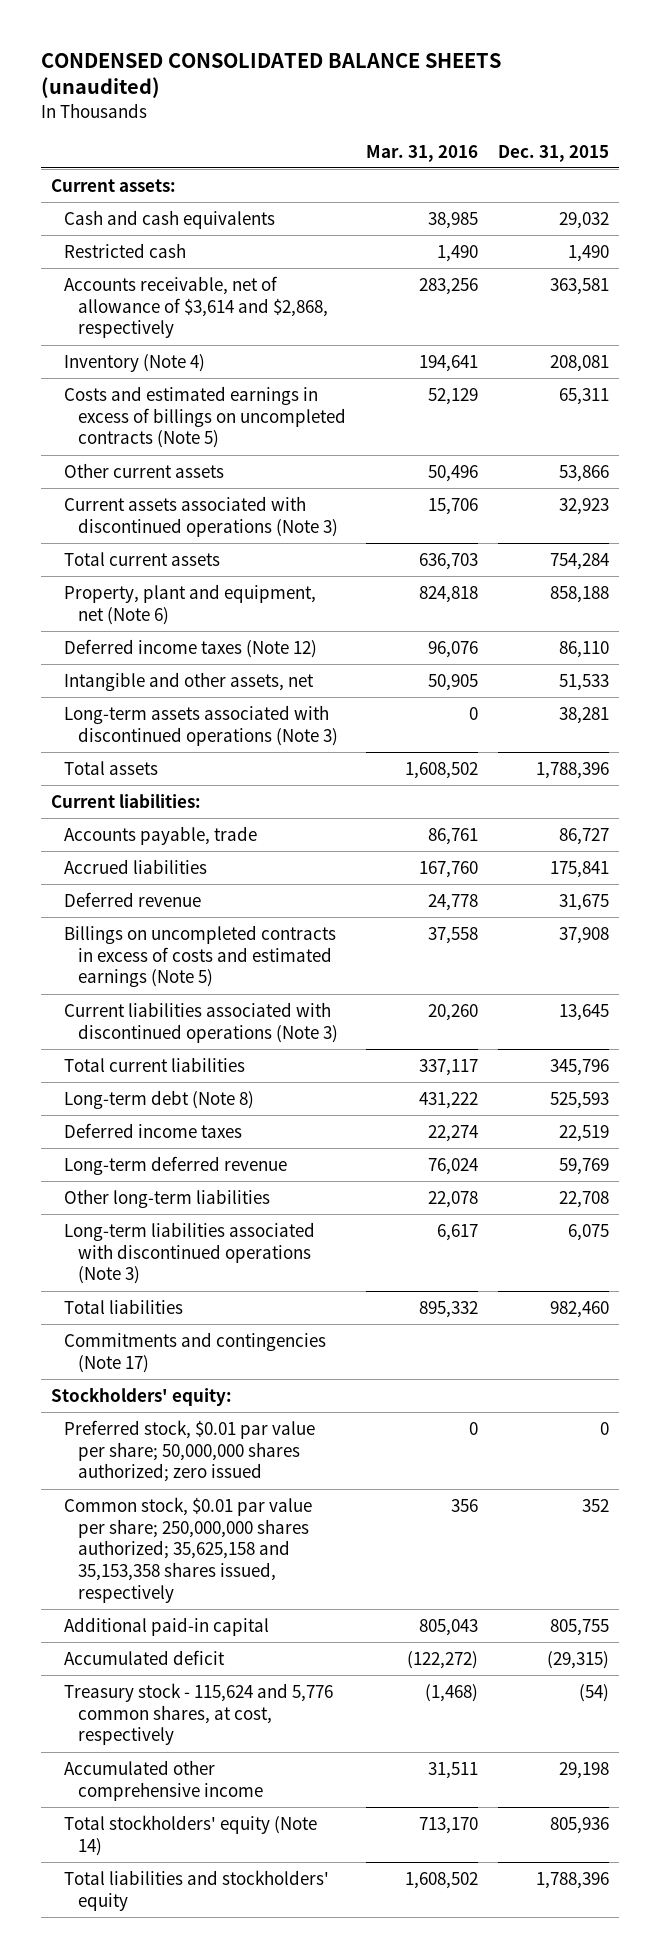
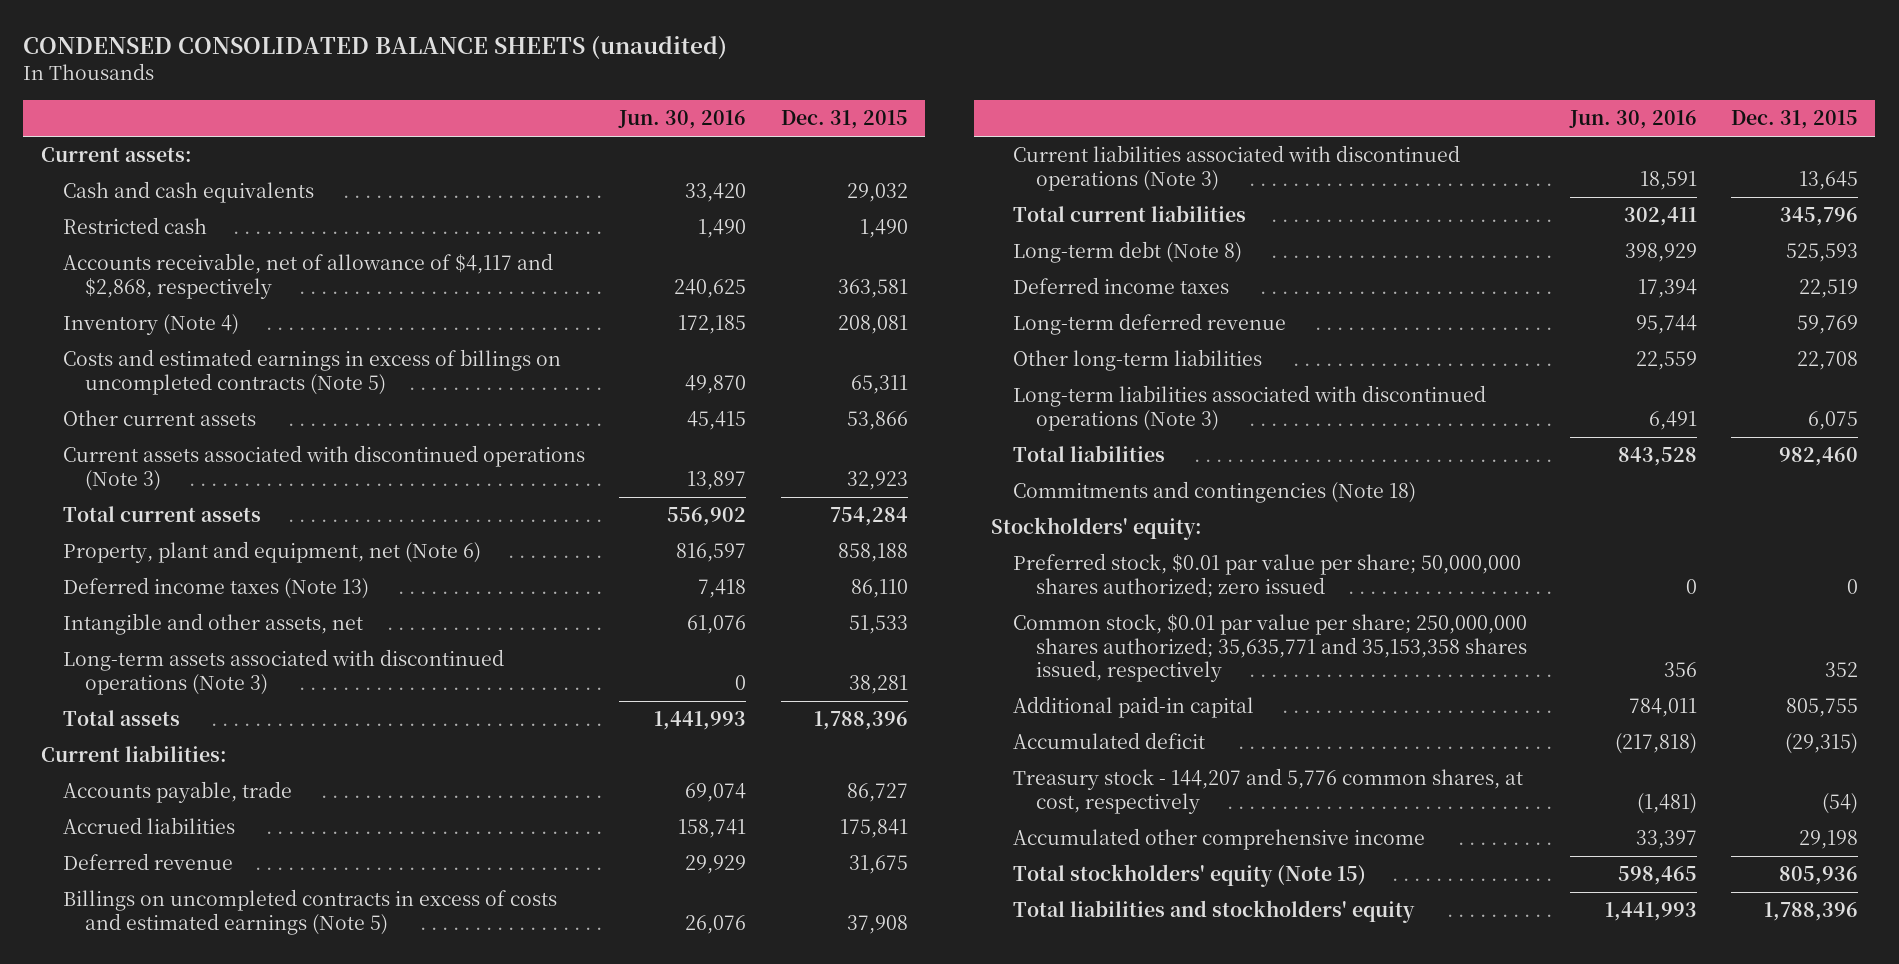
- | Mar. 31, 2016 | Dec. 31, 2015
+ | Jun. 30, 2016 | Dec. 31, 2015
- Accounts receivable, net of allowance of $3,614 and $2,868, respectively | 283,256 | 363,581
+ Accounts receivable, net of allowance of $4,117 and $2,868, respectively | 240,625 | 363,581
- Deferred income taxes (Note 12) | 96,076 | 86,110
+ Deferred income taxes (Note 13) | 7,418 | 86,110
- Commitments and contingencies (Note 17)
+ Commitments and contingencies (Note 18)
- Common stock, $0.01 par value per share; 250,000,000 shares authorized; 35,625,158 and 35,153,358 shares issued, respectively | 356 | 352
+ Common stock, $0.01 par value per share; 250,000,000 shares authorized; 35,635,771 and 35,153,358 shares issued, respectively | 356 | 352
- Treasury stock - 115,624 and 5,776 common shares, at cost, respectively | (1,468) | (54)
+ Treasury stock - 144,207 and 5,776 common shares, at cost, respectively | (1,481) | (54)
- Total stockholders' equity (Note 14) | 713,170 | 805,936
+ Total stockholders' equity (Note 15) | 598,465 | 805,936

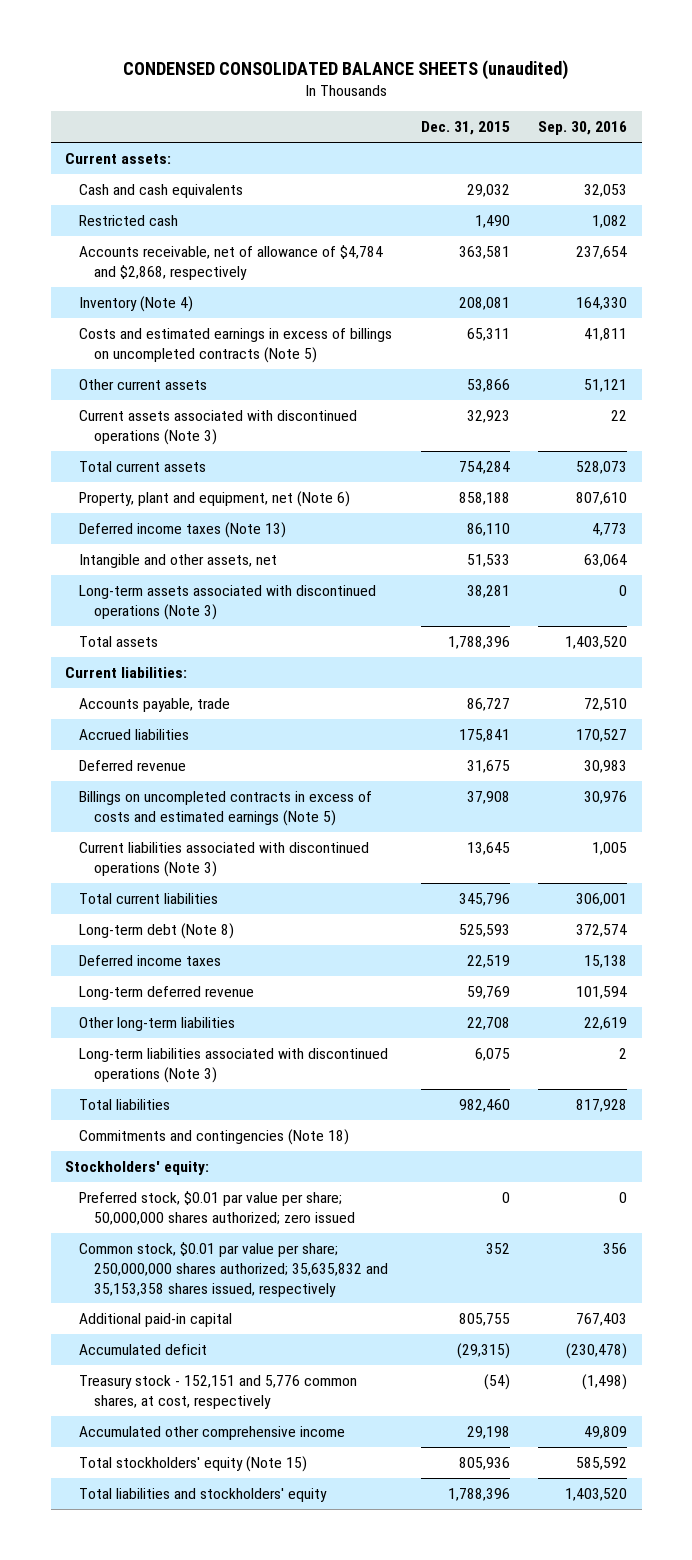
- | Jun. 30, 2016 | Dec. 31, 2015
+ | Dec. 31, 2015 | Sep. 30, 2016
- Accounts receivable, net of allowance of $4,117 and $2,868, respectively | 240,625 | 363,581
+ Accounts receivable, net of allowance of $4,784 and $2,868, respectively | 363,581 | 237,654
- Common stock, $0.01 par value per share; 250,000,000 shares authorized; 35,635,771 and 35,153,358 shares issued, respectively | 356 | 352
+ Common stock, $0.01 par value per share; 250,000,000 shares authorized; 35,635,832 and 35,153,358 shares issued, respectively | 352 | 356
- Treasury stock - 144,207 and 5,776 common shares, at cost, respectively | (1,481) | (54)
+ Treasury stock - 152,151 and 5,776 common shares, at cost, respectively | (54) | (1,498)

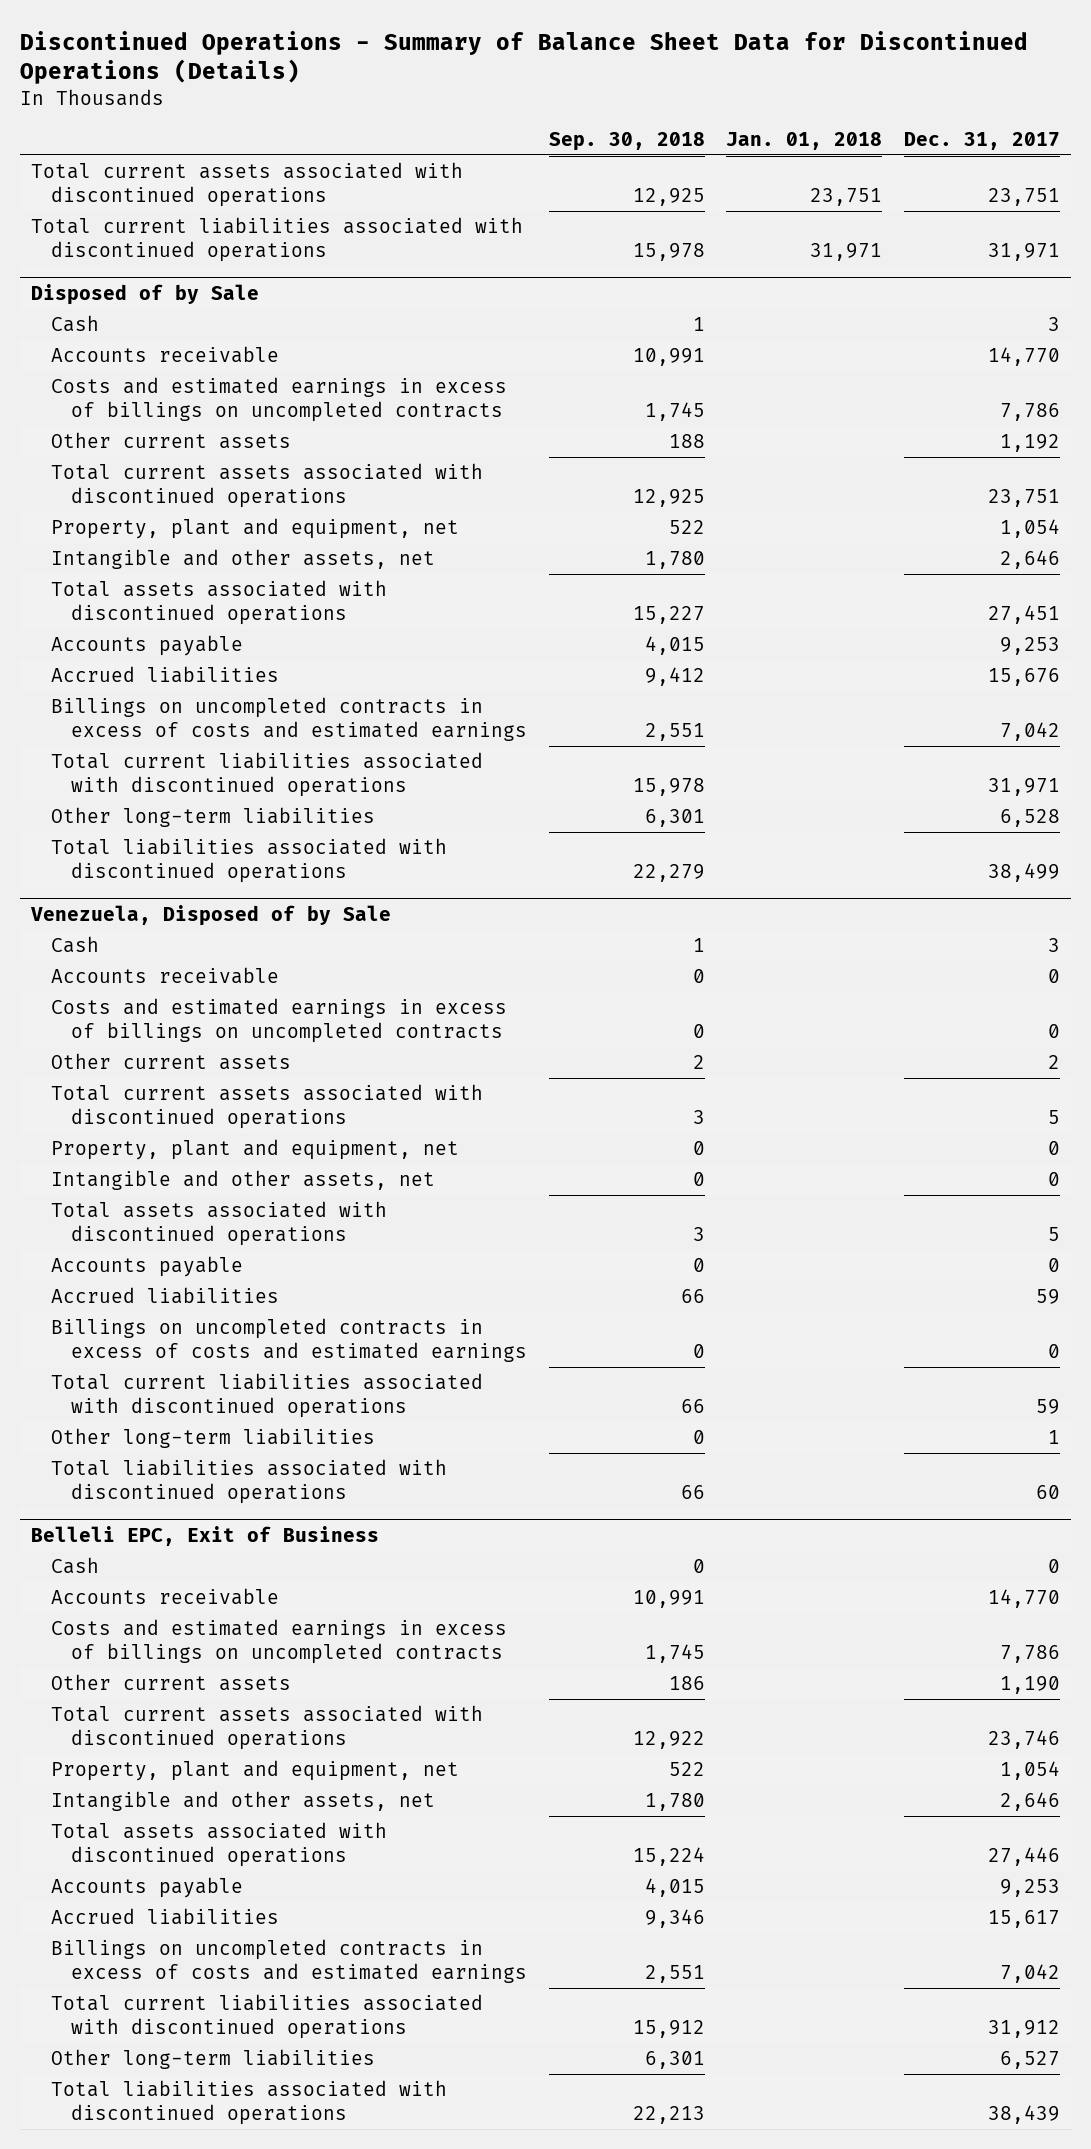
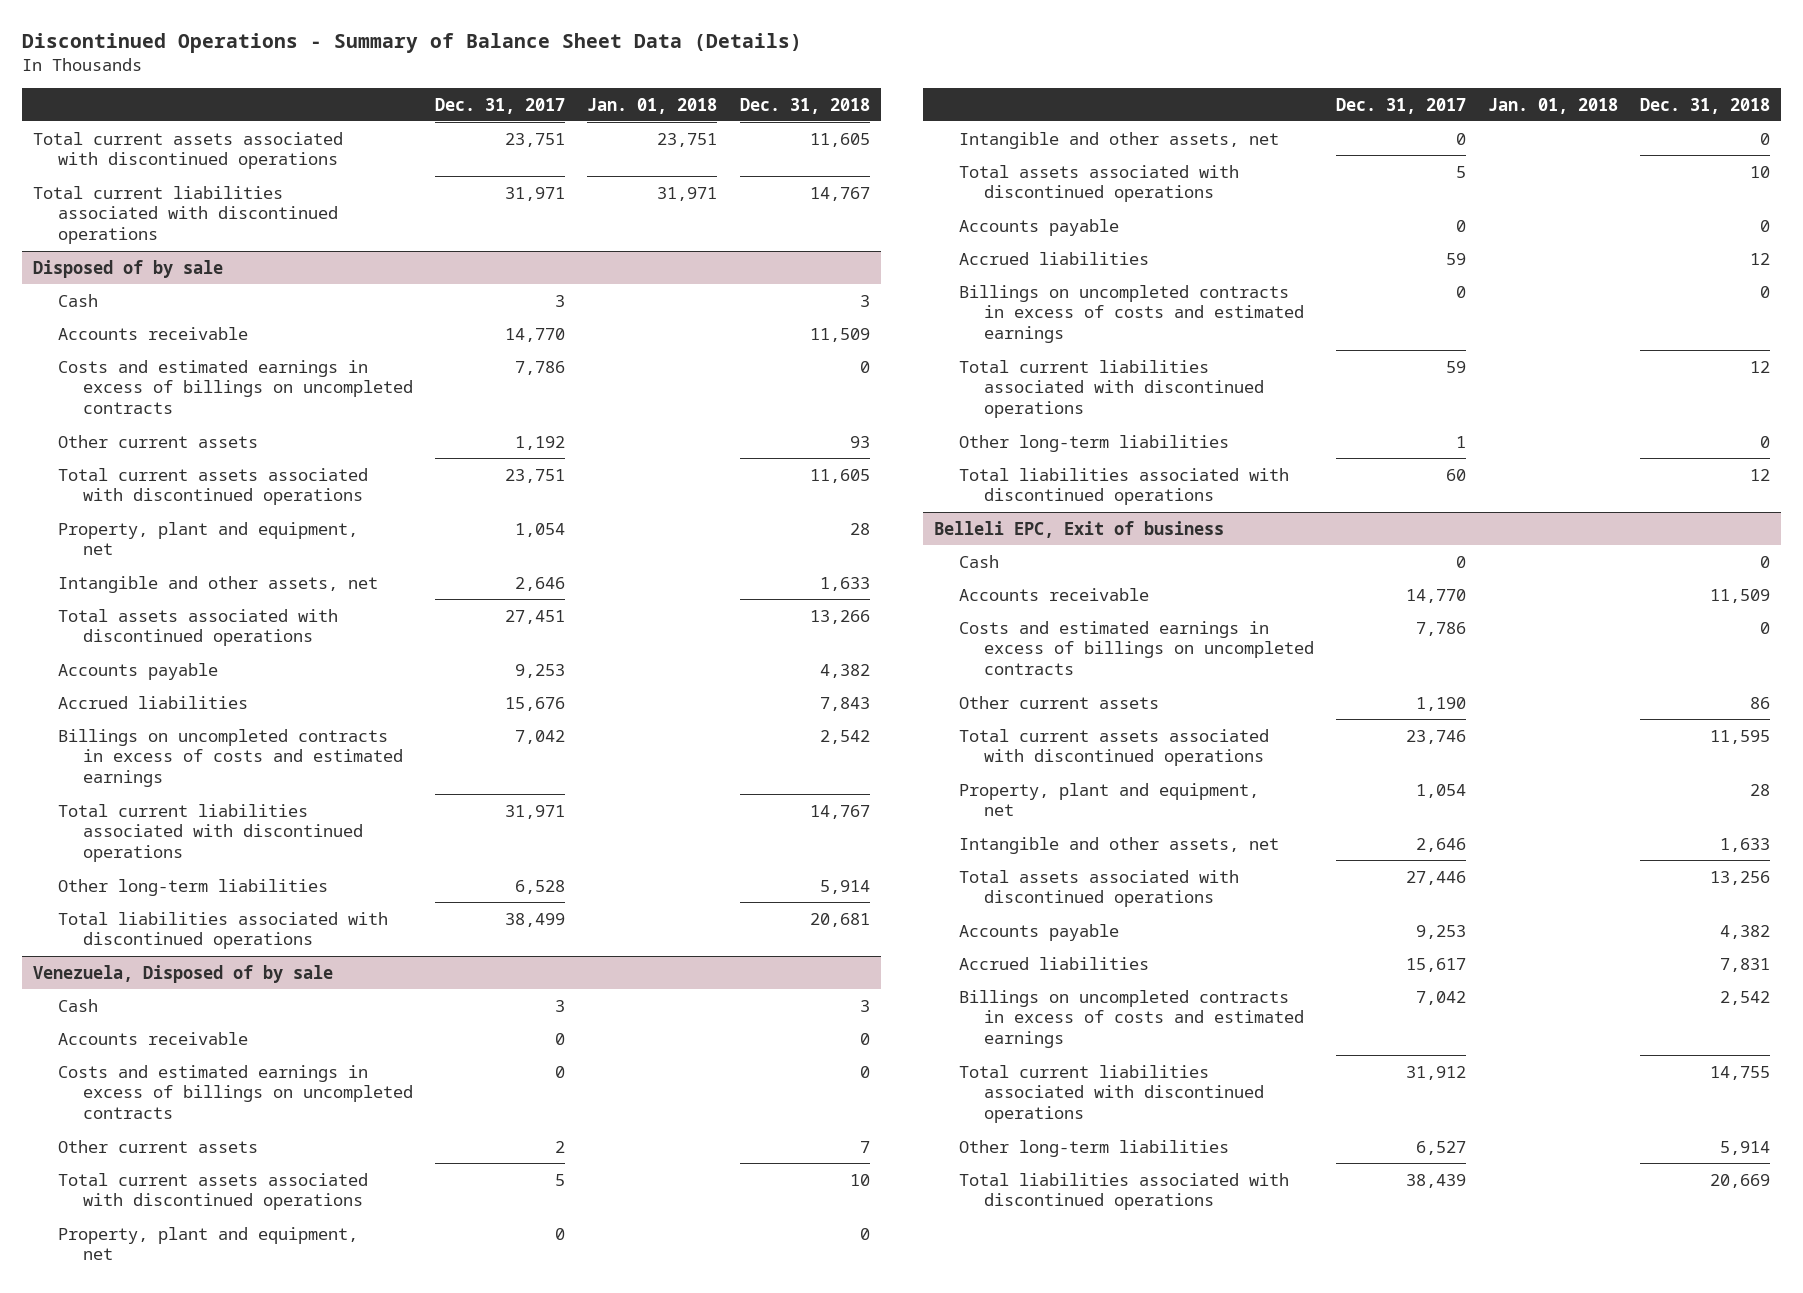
- Discontinued Operations - Summary of Balance Sheet Data for Discontinued Operations (Details)
+ Discontinued Operations - Summary of Balance Sheet Data (Details)
- | Sep. 30, 2018 | Jan. 01, 2018 | Dec. 31, 2017
+ | Dec. 31, 2017 | Jan. 01, 2018 | Dec. 31, 2018
- Disposed of by Sale
+ Disposed of by sale
- Venezuela, Disposed of by Sale
+ Venezuela, Disposed of by sale
- Belleli EPC, Exit of Business
+ Belleli EPC, Exit of business

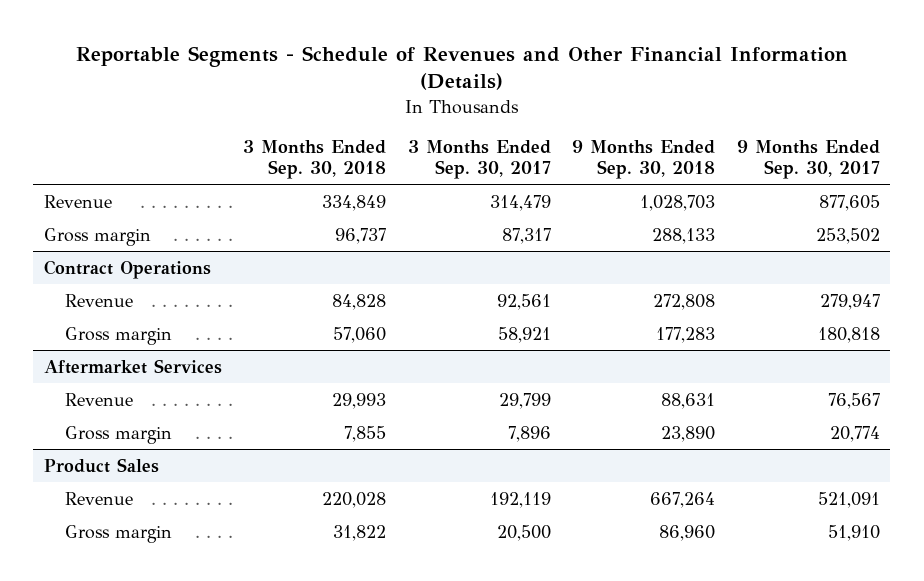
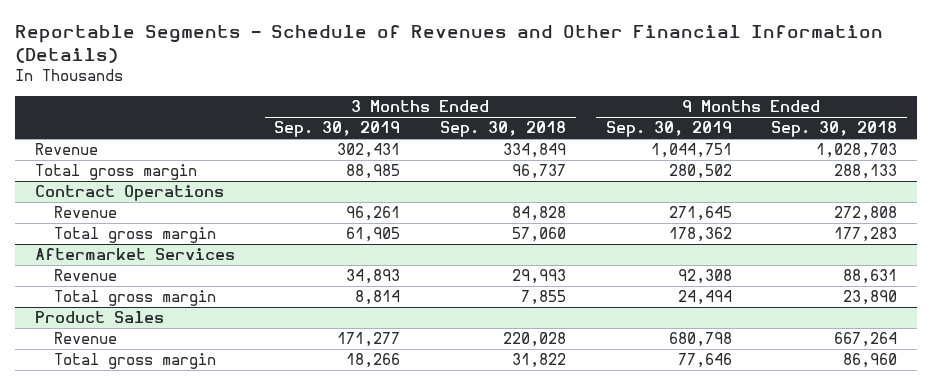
- | 3 Months Ended Sep. 30, 2018 | 3 Months Ended Sep. 30, 2017 | 9 Months Ended Sep. 30, 2018 | 9 Months Ended Sep. 30, 2017
+ | 3 Months Ended Sep. 30, 2019 | 3 Months Ended Sep. 30, 2018 | 9 Months Ended Sep. 30, 2019 | 9 Months Ended Sep. 30, 2018
- Gross margin | 96,737 | 87,317 | 288,133 | 253,502
+ Total gross margin | 88,985 | 96,737 | 280,502 | 288,133
@ Contract Operations
- Gross margin | 57,060 | 58,921 | 177,283 | 180,818
+ Total gross margin | 61,905 | 57,060 | 178,362 | 177,283
@ Aftermarket Services
- Gross margin | 7,855 | 7,896 | 23,890 | 20,774
+ Total gross margin | 8,814 | 7,855 | 24,494 | 23,890
@ Product Sales
- Gross margin | 31,822 | 20,500 | 86,960 | 51,910
+ Total gross margin | 18,266 | 31,822 | 77,646 | 86,960

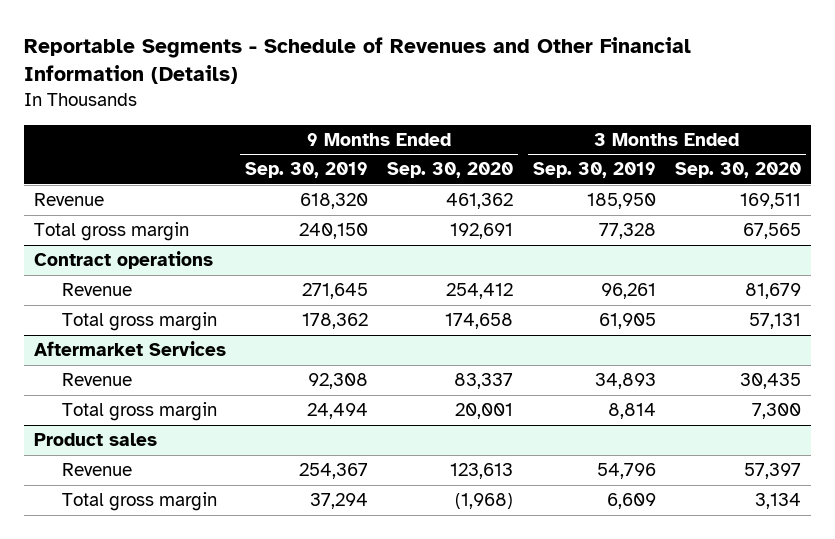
- | 3 Months Ended Sep. 30, 2019 | 3 Months Ended Sep. 30, 2018 | 9 Months Ended Sep. 30, 2019 | 9 Months Ended Sep. 30, 2018
+ | 9 Months Ended Sep. 30, 2019 | 9 Months Ended Sep. 30, 2020 | 3 Months Ended Sep. 30, 2019 | 3 Months Ended Sep. 30, 2020
- Revenue | 302,431 | 334,849 | 1,044,751 | 1,028,703
- Total gross margin | 88,985 | 96,737 | 280,502 | 288,133
- Contract Operations
+ Revenue | 618,320 | 461,362 | 185,950 | 169,511
+ Total gross margin | 240,150 | 192,691 | 77,328 | 67,565
+ Contract operations
- Product Sales
- Revenue | 171,277 | 220,028 | 680,798 | 667,264
- Total gross margin | 18,266 | 31,822 | 77,646 | 86,960
+ Product sales
+ Revenue | 254,367 | 123,613 | 54,796 | 57,397
+ Total gross margin | 37,294 | (1,968) | 6,609 | 3,134

